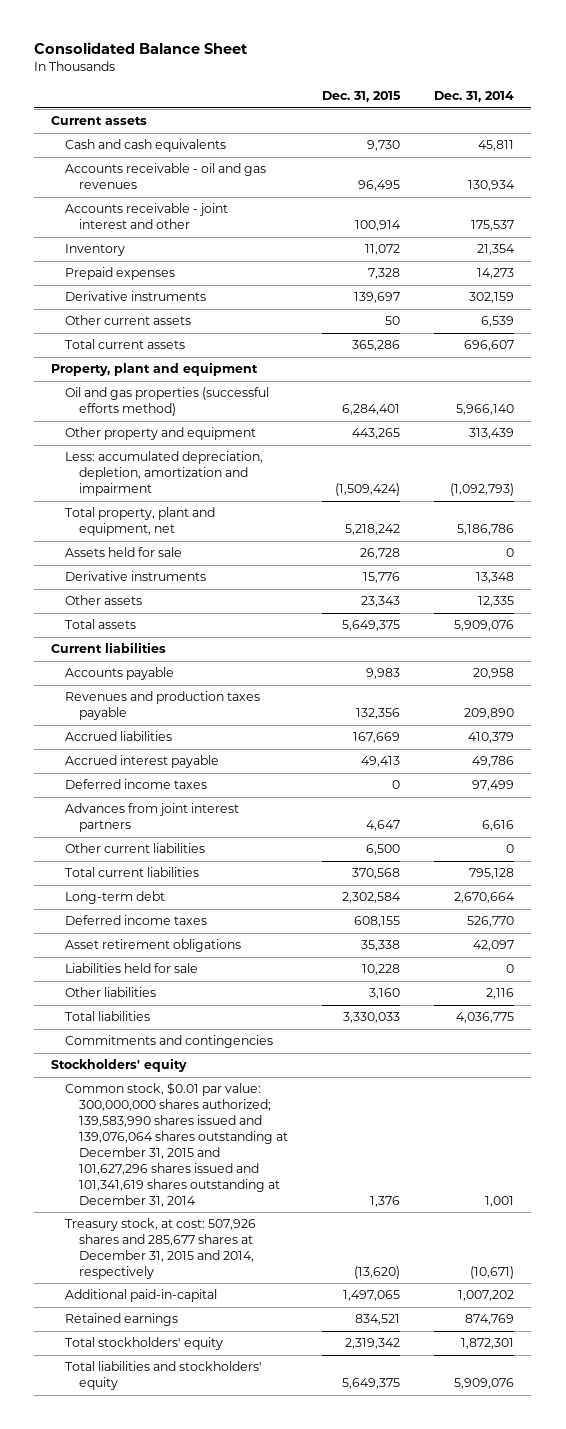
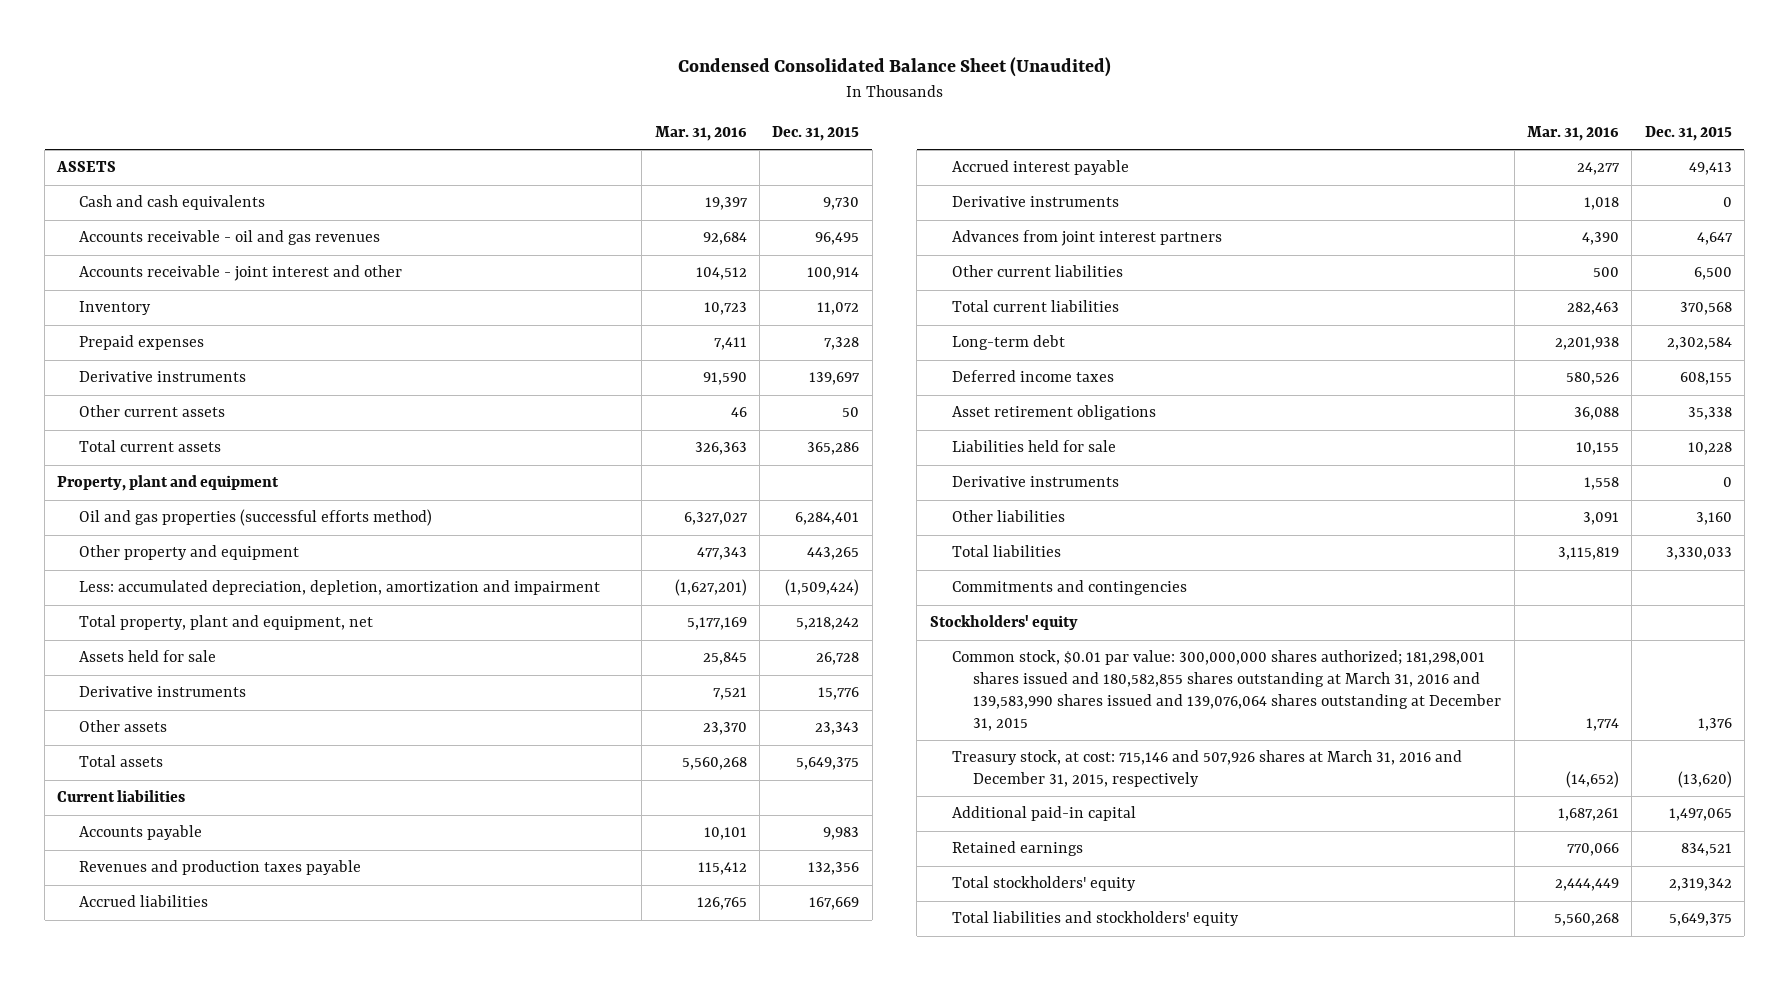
- Consolidated Balance Sheet
+ Condensed Consolidated Balance Sheet (Unaudited)
- | Dec. 31, 2015 | Dec. 31, 2014
+ | Mar. 31, 2016 | Dec. 31, 2015
- Current assets
+ ASSETS
- Deferred income taxes | 0 | 97,499
+ Derivative instruments | 1,018 | 0
+ Derivative instruments | 1,558 | 0
- Common stock, $0.01 par value: 300,000,000 shares authorized; 139,583,990 shares issued and 139,076,064 shares outstanding at December 31, 2015 and 101,627,296 shares issued and 101,341,619 shares outstanding at December 31, 2014 | 1,376 | 1,001
- Treasury stock, at cost: 507,926 shares and 285,677 shares at December 31, 2015 and 2014, respectively | (13,620) | (10,671)
- Additional paid-in-capital | 1,497,065 | 1,007,202
+ Common stock, $0.01 par value: 300,000,000 shares authorized; 181,298,001 shares issued and 180,582,855 shares outstanding at March 31, 2016 and 139,583,990 shares issued and 139,076,064 shares outstanding at December 31, 2015 | 1,774 | 1,376
+ Treasury stock, at cost: 715,146 and 507,926 shares at March 31, 2016 and December 31, 2015, respectively | (14,652) | (13,620)
+ Additional paid-in capital | 1,687,261 | 1,497,065

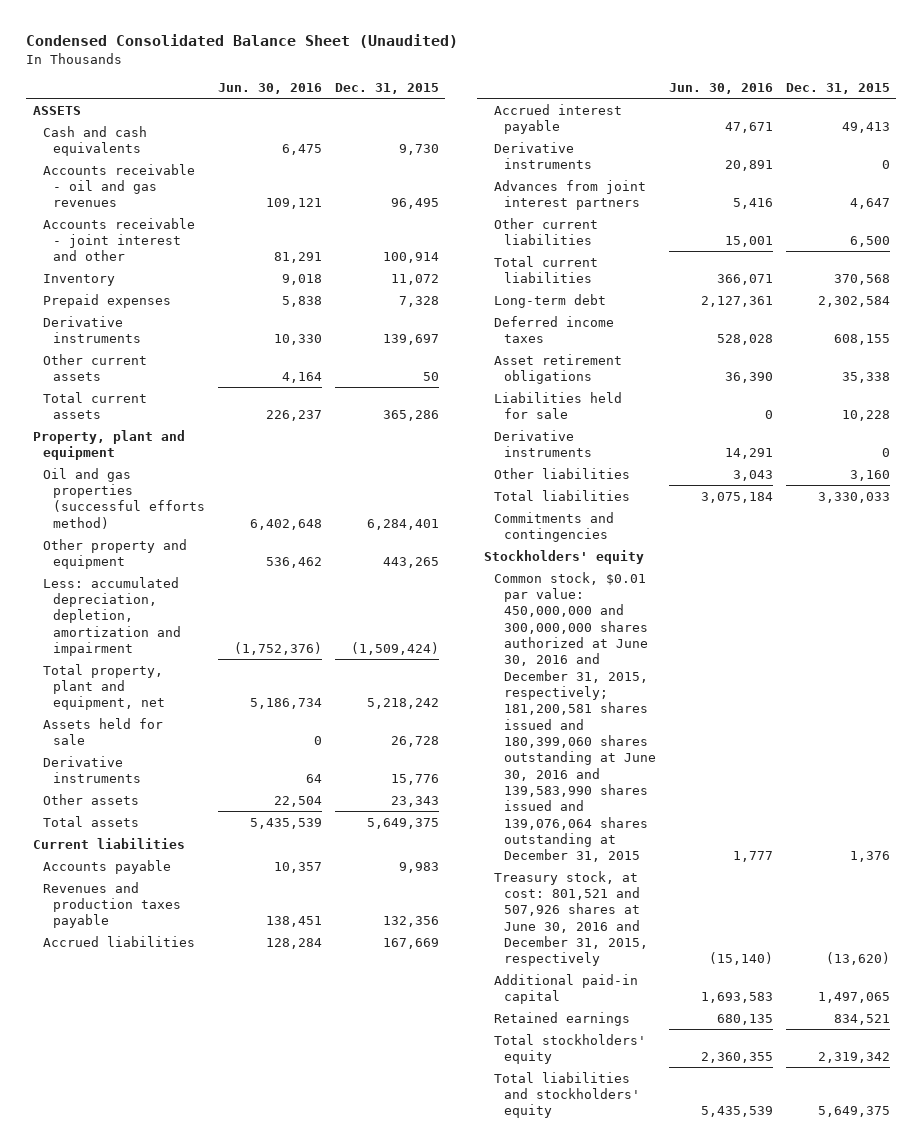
- | Mar. 31, 2016 | Dec. 31, 2015
+ | Jun. 30, 2016 | Dec. 31, 2015
- Common stock, $0.01 par value: 300,000,000 shares authorized; 181,298,001 shares issued and 180,582,855 shares outstanding at March 31, 2016 and 139,583,990 shares issued and 139,076,064 shares outstanding at December 31, 2015 | 1,774 | 1,376
- Treasury stock, at cost: 715,146 and 507,926 shares at March 31, 2016 and December 31, 2015, respectively | (14,652) | (13,620)
+ Common stock, $0.01 par value: 450,000,000 and 300,000,000 shares authorized at June 30, 2016 and December 31, 2015, respectively; 181,200,581 shares issued and 180,399,060 shares outstanding at June 30, 2016 and 139,583,990 shares issued and 139,076,064 shares outstanding at December 31, 2015 | 1,777 | 1,376
+ Treasury stock, at cost: 801,521 and 507,926 shares at June 30, 2016 and December 31, 2015, respectively | (15,140) | (13,620)

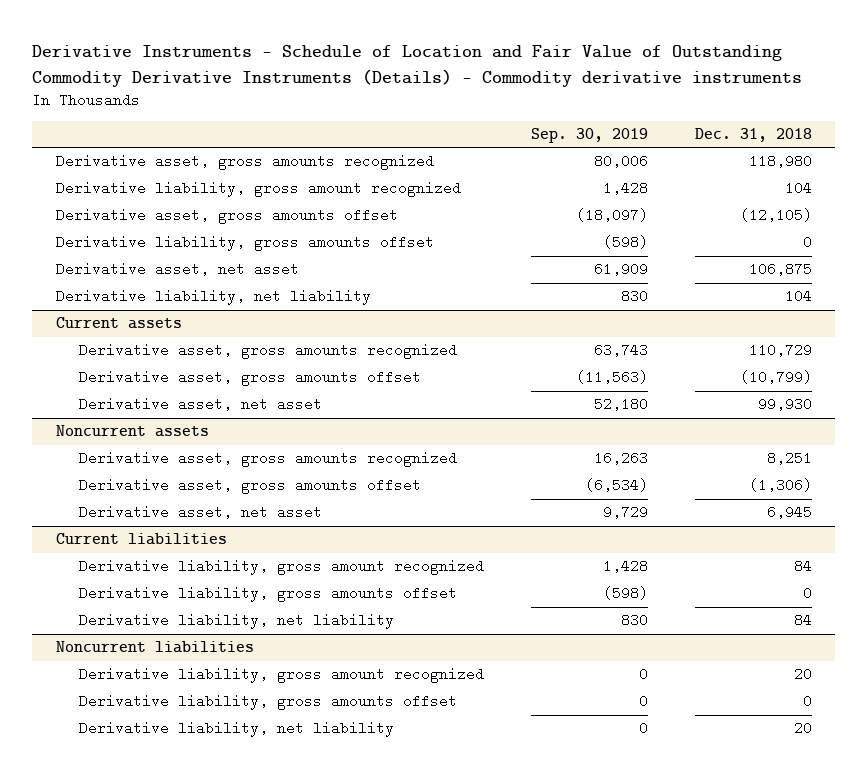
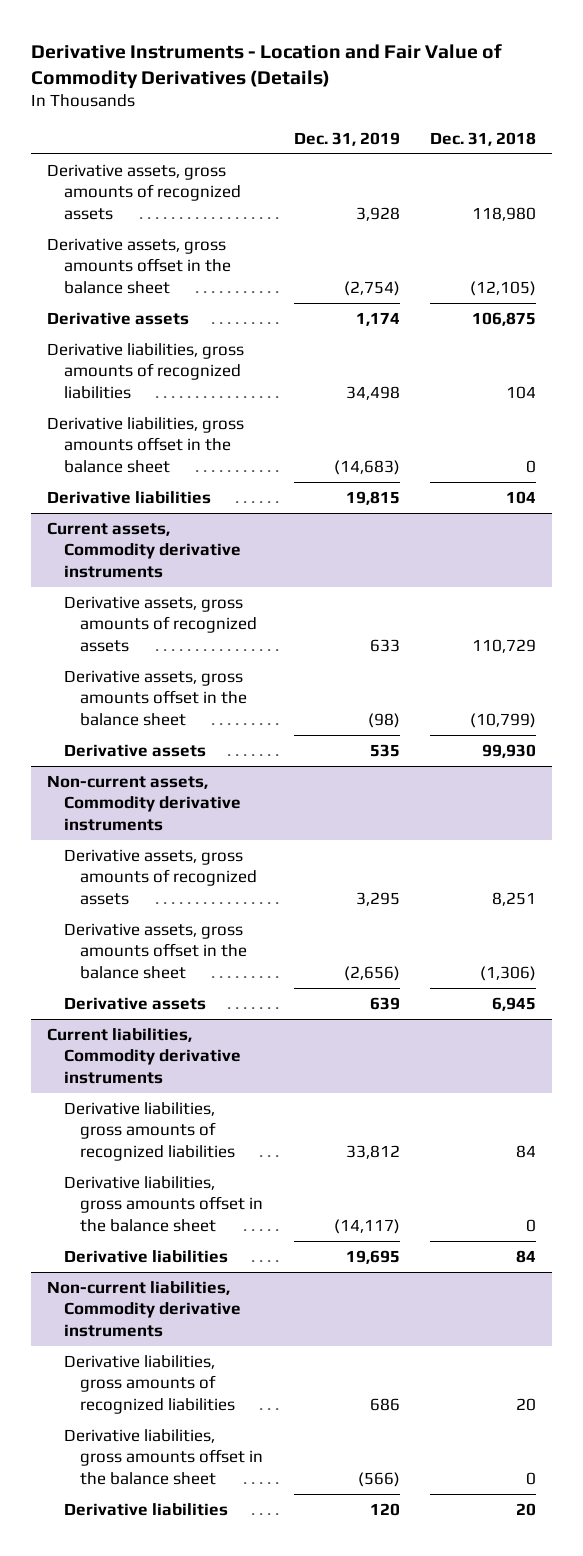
- Derivative Instruments - Schedule of Location and Fair Value of Outstanding Commodity Derivative Instruments (Details) - Commodity derivative instruments
+ Derivative Instruments - Location and Fair Value of Commodity Derivatives (Details)
- | Sep. 30, 2019 | Dec. 31, 2018
+ | Dec. 31, 2019 | Dec. 31, 2018
- Derivative asset, gross amounts recognized | 80,006 | 118,980
- Derivative liability, gross amount recognized | 1,428 | 104
- Derivative asset, gross amounts offset | (18,097) | (12,105)
- Derivative liability, gross amounts offset | (598) | 0
- Derivative asset, net asset | 61,909 | 106,875
- Derivative liability, net liability | 830 | 104
- Current assets
- Derivative asset, gross amounts recognized | 63,743 | 110,729
- Derivative asset, gross amounts offset | (11,563) | (10,799)
- Derivative asset, net asset | 52,180 | 99,930
- Noncurrent assets
- Derivative asset, gross amounts recognized | 16,263 | 8,251
- Derivative asset, gross amounts offset | (6,534) | (1,306)
- Derivative asset, net asset | 9,729 | 6,945
- Current liabilities
- Derivative liability, gross amount recognized | 1,428 | 84
- Derivative liability, gross amounts offset | (598) | 0
- Derivative liability, net liability | 830 | 84
- Noncurrent liabilities
- Derivative liability, gross amount recognized | 0 | 20
- Derivative liability, gross amounts offset | 0 | 0
- Derivative liability, net liability | 0 | 20
+ Derivative assets, gross amounts of recognized assets | 3,928 | 118,980
+ Derivative assets, gross amounts offset in the balance sheet | (2,754) | (12,105)
+ Derivative assets | 1,174 | 106,875
+ Derivative liabilities, gross amounts of recognized liabilities | 34,498 | 104
+ Derivative liabilities, gross amounts offset in the balance sheet | (14,683) | 0
+ Derivative liabilities | 19,815 | 104
+ Current assets, Commodity derivative instruments
+ Derivative assets, gross amounts of recognized assets | 633 | 110,729
+ Derivative assets, gross amounts offset in the balance sheet | (98) | (10,799)
+ Derivative assets | 535 | 99,930
+ Non-current assets, Commodity derivative instruments
+ Derivative assets, gross amounts of recognized assets | 3,295 | 8,251
+ Derivative assets, gross amounts offset in the balance sheet | (2,656) | (1,306)
+ Derivative assets | 639 | 6,945
+ Current liabilities, Commodity derivative instruments
+ Derivative liabilities, gross amounts of recognized liabilities | 33,812 | 84
+ Derivative liabilities, gross amounts offset in the balance sheet | (14,117) | 0
+ Derivative liabilities | 19,695 | 84
+ Non-current liabilities, Commodity derivative instruments
+ Derivative liabilities, gross amounts of recognized liabilities | 686 | 20
+ Derivative liabilities, gross amounts offset in the balance sheet | (566) | 0
+ Derivative liabilities | 120 | 20

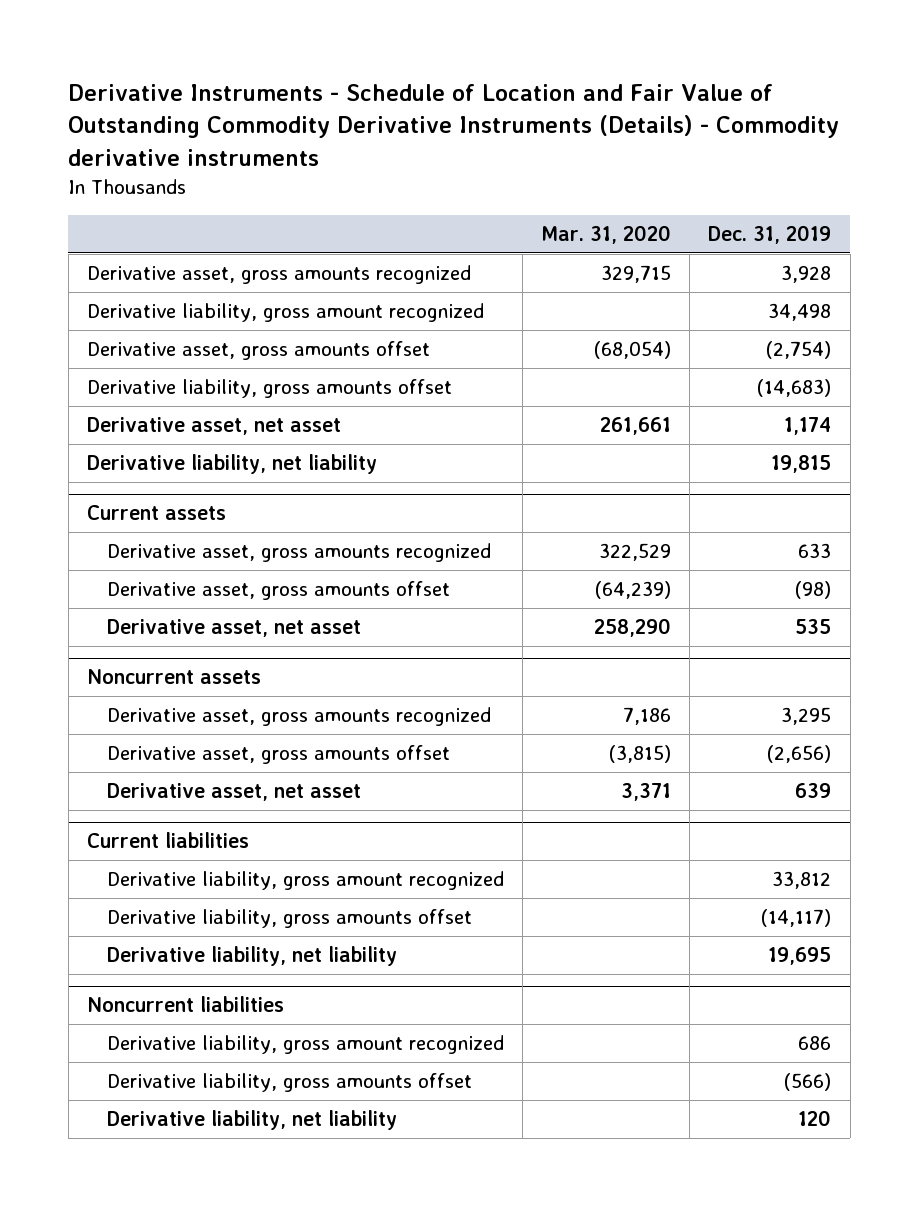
- Derivative Instruments - Location and Fair Value of Commodity Derivatives (Details)
+ Derivative Instruments - Schedule of Location and Fair Value of Outstanding Commodity Derivative Instruments (Details) - Commodity derivative instruments
- | Dec. 31, 2019 | Dec. 31, 2018
+ | Mar. 31, 2020 | Dec. 31, 2019
- Derivative assets, gross amounts of recognized assets | 3,928 | 118,980
- Derivative assets, gross amounts offset in the balance sheet | (2,754) | (12,105)
- Derivative assets | 1,174 | 106,875
- Derivative liabilities, gross amounts of recognized liabilities | 34,498 | 104
- Derivative liabilities, gross amounts offset in the balance sheet | (14,683) | 0
- Derivative liabilities | 19,815 | 104
- Current assets, Commodity derivative instruments
- Derivative assets, gross amounts of recognized assets | 633 | 110,729
- Derivative assets, gross amounts offset in the balance sheet | (98) | (10,799)
- Derivative assets | 535 | 99,930
- Non-current assets, Commodity derivative instruments
- Derivative assets, gross amounts of recognized assets | 3,295 | 8,251
- Derivative assets, gross amounts offset in the balance sheet | (2,656) | (1,306)
- Derivative assets | 639 | 6,945
- Current liabilities, Commodity derivative instruments
- Derivative liabilities, gross amounts of recognized liabilities | 33,812 | 84
- Derivative liabilities, gross amounts offset in the balance sheet | (14,117) | 0
- Derivative liabilities | 19,695 | 84
- Non-current liabilities, Commodity derivative instruments
- Derivative liabilities, gross amounts of recognized liabilities | 686 | 20
- Derivative liabilities, gross amounts offset in the balance sheet | (566) | 0
- Derivative liabilities | 120 | 20
+ Derivative asset, gross amounts recognized | 329,715 | 3,928
+ Derivative liability, gross amount recognized | | 34,498
+ Derivative asset, gross amounts offset | (68,054) | (2,754)
+ Derivative liability, gross amounts offset | | (14,683)
+ Derivative asset, net asset | 261,661 | 1,174
+ Derivative liability, net liability | | 19,815
+ Current assets
+ Derivative asset, gross amounts recognized | 322,529 | 633
+ Derivative asset, gross amounts offset | (64,239) | (98)
+ Derivative asset, net asset | 258,290 | 535
+ Noncurrent assets
+ Derivative asset, gross amounts recognized | 7,186 | 3,295
+ Derivative asset, gross amounts offset | (3,815) | (2,656)
+ Derivative asset, net asset | 3,371 | 639
+ Current liabilities
+ Derivative liability, gross amount recognized | | 33,812
+ Derivative liability, gross amounts offset | | (14,117)
+ Derivative liability, net liability | | 19,695
+ Noncurrent liabilities
+ Derivative liability, gross amount recognized | | 686
+ Derivative liability, gross amounts offset | | (566)
+ Derivative liability, net liability | | 120

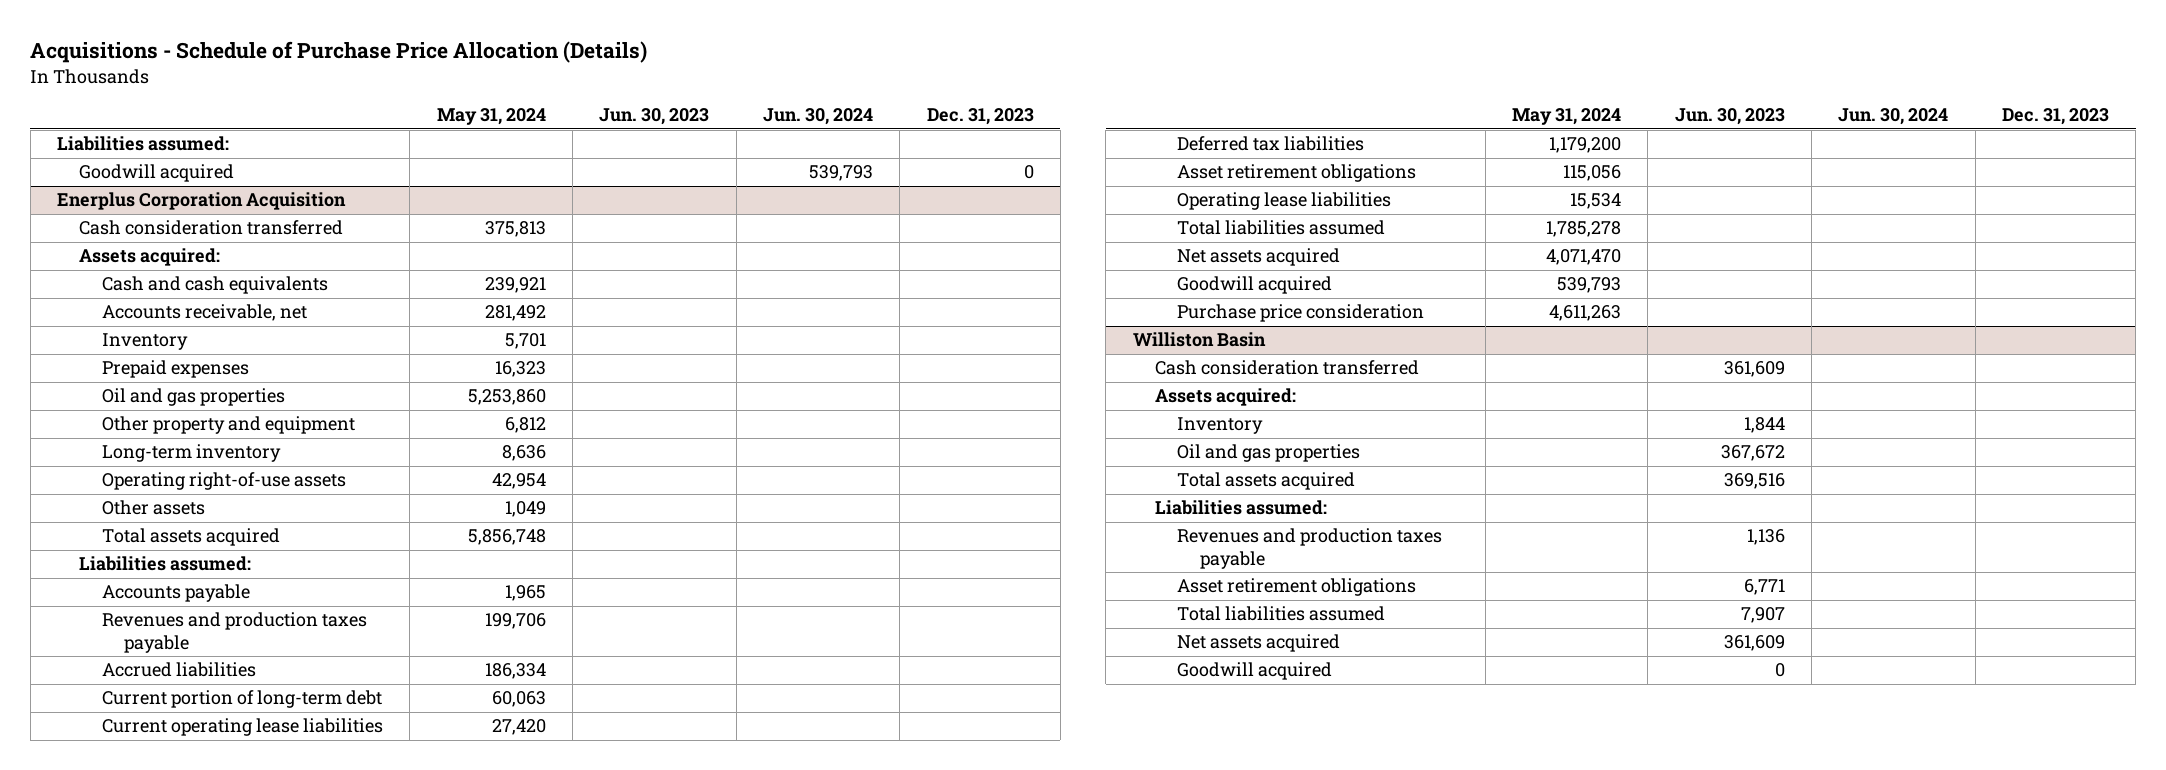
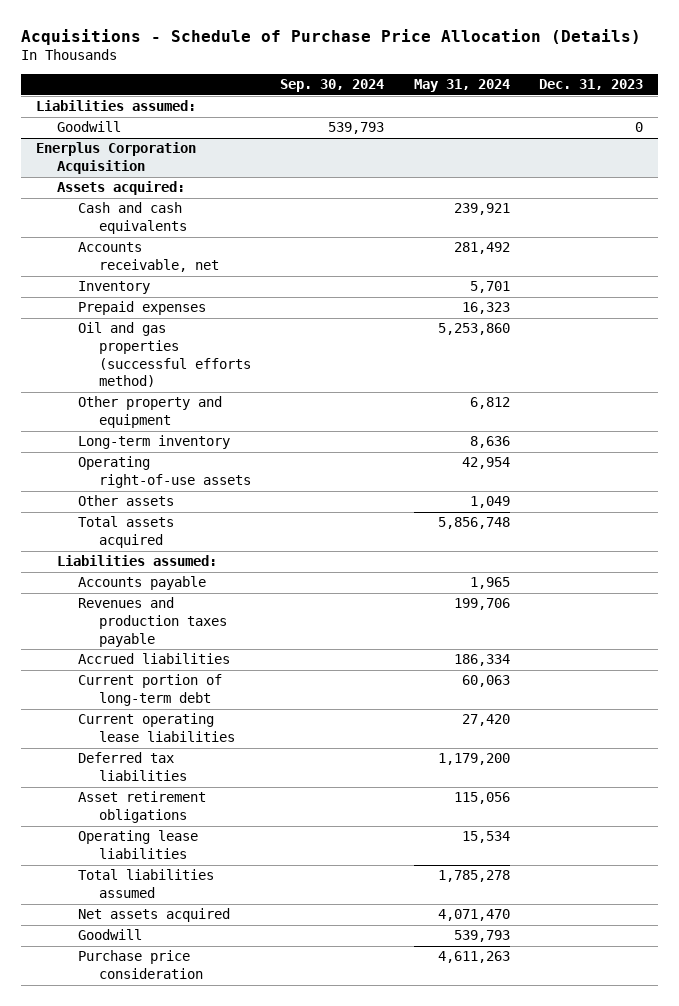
- | May 31, 2024 | Jun. 30, 2023 | Jun. 30, 2024 | Dec. 31, 2023
+ | Sep. 30, 2024 | May 31, 2024 | Dec. 31, 2023
- Goodwill acquired | | | 539,793 | 0
+ Goodwill | 539,793 | | 0
@ Enerplus Corporation Acquisition
- Cash consideration transferred | 375,813 | | |
- Oil and gas properties | 5,253,860 | | |
+ Oil and gas properties (successful efforts method) | | 5,253,860 |
- Goodwill acquired | 539,793 | | |
+ Goodwill | | 539,793 |
- Williston Basin
- Cash consideration transferred | | 361,609 | |
- Assets acquired:
- Inventory | | 1,844 | |
- Oil and gas properties | | 367,672 | |
- Total assets acquired | | 369,516 | |
- Liabilities assumed:
- Revenues and production taxes payable | | 1,136 | |
- Asset retirement obligations | | 6,771 | |
- Total liabilities assumed | | 7,907 | |
- Net assets acquired | | 361,609 | |
- Goodwill acquired | | 0 | |

